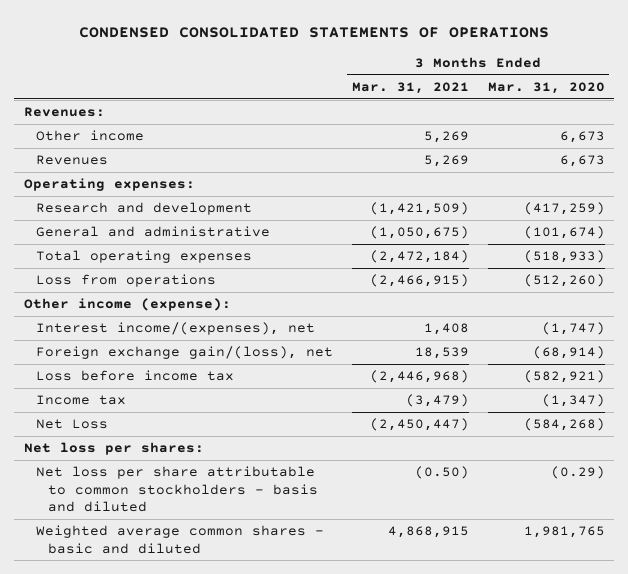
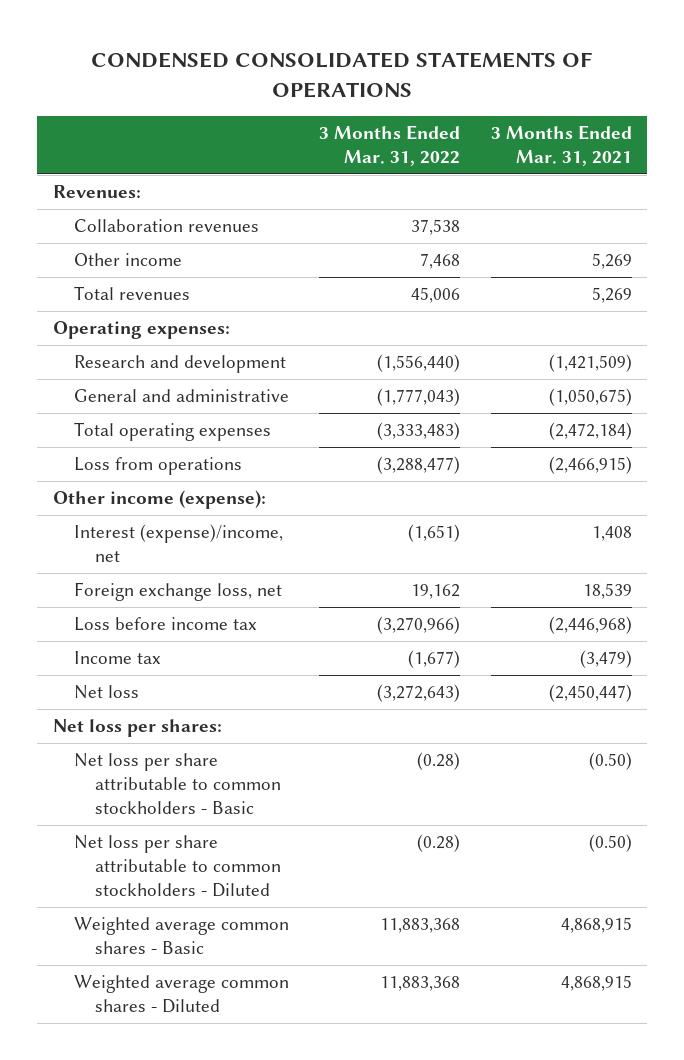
- | 3 Months Ended Mar. 31, 2021 | 3 Months Ended Mar. 31, 2020
+ | 3 Months Ended Mar. 31, 2022 | 3 Months Ended Mar. 31, 2021
+ Collaboration revenues | 37,538 |
- Revenues | 5,269 | 6,673
+ Total revenues | 45,006 | 5,269
- Interest income/(expenses), net | 1,408 | (1,747)
- Foreign exchange gain/(loss), net | 18,539 | (68,914)
+ Interest (expense)/income, net | (1,651) | 1,408
+ Foreign exchange loss, net | 19,162 | 18,539
- Net Loss | (2,450,447) | (584,268)
+ Net loss | (3,272,643) | (2,450,447)
- Net loss per share attributable to common stockholders - basis and diluted | (0.50) | (0.29)
- Weighted average common shares - basic and diluted | 4,868,915 | 1,981,765
+ Net loss per share attributable to common stockholders - Basic | (0.28) | (0.50)
+ Net loss per share attributable to common stockholders - Diluted | (0.28) | (0.50)
+ Weighted average common shares - Basic | 11,883,368 | 4,868,915
+ Weighted average common shares - Diluted | 11,883,368 | 4,868,915

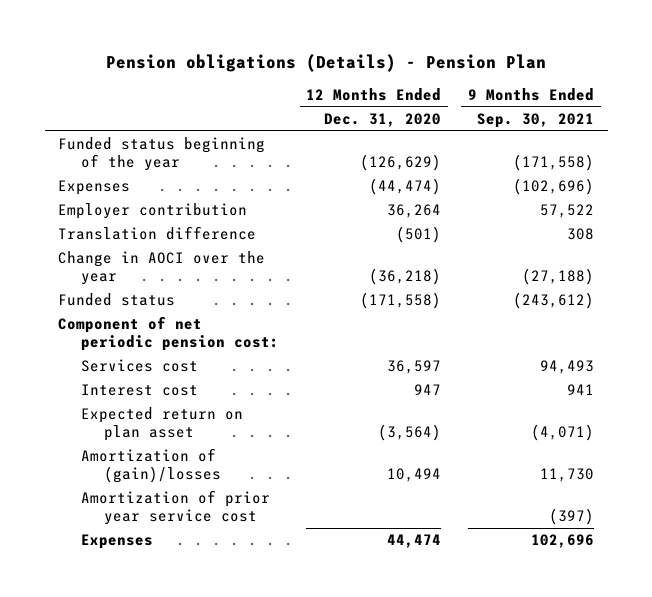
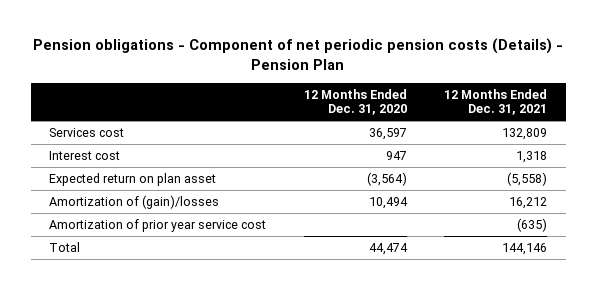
- Pension obligations (Details) - Pension Plan
+ Pension obligations - Component of net periodic pension costs (Details) - Pension Plan
- | 12 Months Ended Dec. 31, 2020 | 9 Months Ended Sep. 30, 2021
+ | 12 Months Ended Dec. 31, 2020 | 12 Months Ended Dec. 31, 2021
- Funded status beginning of the year | (126,629) | (171,558)
- Expenses | (44,474) | (102,696)
- Employer contribution | 36,264 | 57,522
- Translation difference | (501) | 308
- Change in AOCI over the year | (36,218) | (27,188)
- Funded status | (171,558) | (243,612)
- Component of net periodic pension cost:
- Expenses | 44,474 | 102,696
+ Total | 44,474 | 144,146

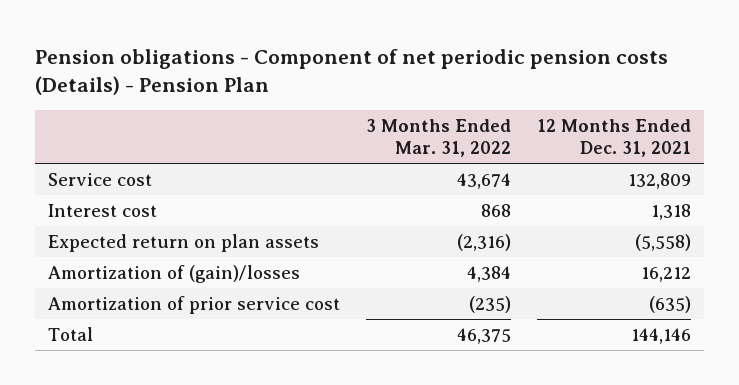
- | 12 Months Ended Dec. 31, 2020 | 12 Months Ended Dec. 31, 2021
+ | 3 Months Ended Mar. 31, 2022 | 12 Months Ended Dec. 31, 2021
- Services cost | 36,597 | 132,809
+ Service cost | 43,674 | 132,809
- Expected return on plan asset | (3,564) | (5,558)
+ Expected return on plan assets | (2,316) | (5,558)
- Amortization of prior year service cost | | (635)
+ Amortization of prior service cost | (235) | (635)

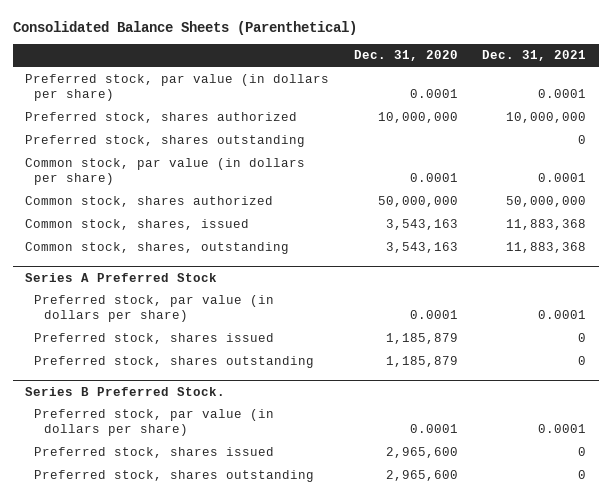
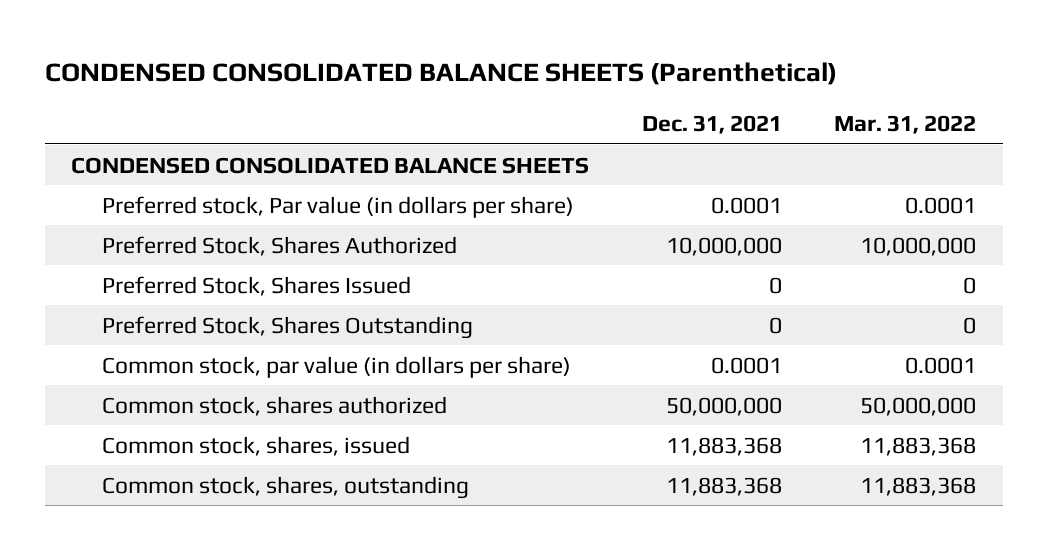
- Consolidated Balance Sheets (Parenthetical)
+ CONDENSED CONSOLIDATED BALANCE SHEETS (Parenthetical)
- | Dec. 31, 2020 | Dec. 31, 2021
+ | Dec. 31, 2021 | Mar. 31, 2022
- Preferred stock, par value (in dollars per share) | 0.0001 | 0.0001
- Preferred stock, shares authorized | 10,000,000 | 10,000,000
- Preferred stock, shares outstanding | | 0
+ CONDENSED CONSOLIDATED BALANCE SHEETS
+ Preferred stock, Par value (in dollars per share) | 0.0001 | 0.0001
+ Preferred Stock, Shares Authorized | 10,000,000 | 10,000,000
+ Preferred Stock, Shares Issued | 0 | 0
+ Preferred Stock, Shares Outstanding | 0 | 0
- Series A Preferred Stock
- Preferred stock, par value (in dollars per share) | 0.0001 | 0.0001
- Preferred stock, shares issued | 1,185,879 | 0
- Preferred stock, shares outstanding | 1,185,879 | 0
- Series B Preferred Stock.
- Preferred stock, par value (in dollars per share) | 0.0001 | 0.0001
- Preferred stock, shares issued | 2,965,600 | 0
- Preferred stock, shares outstanding | 2,965,600 | 0

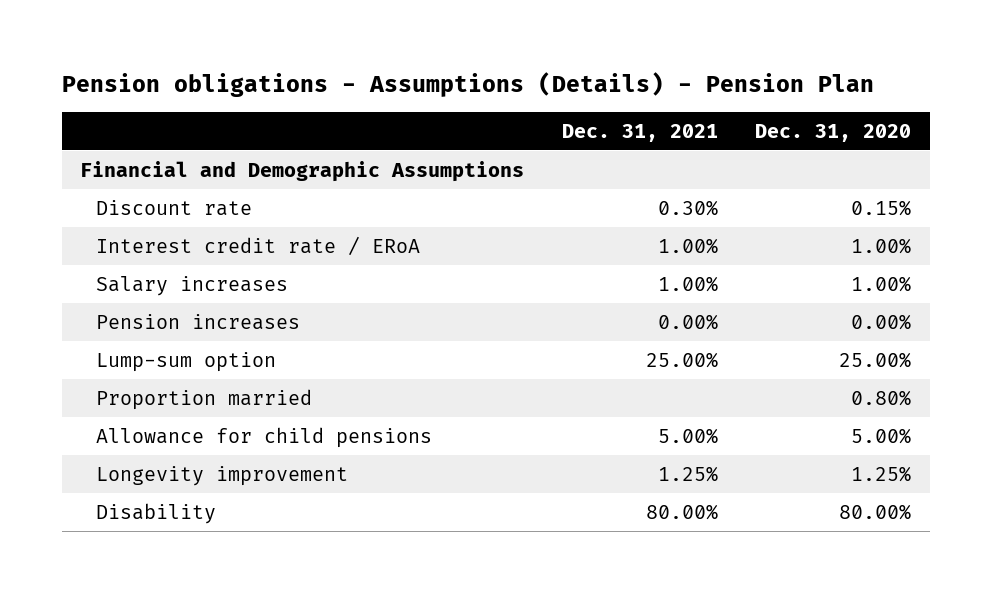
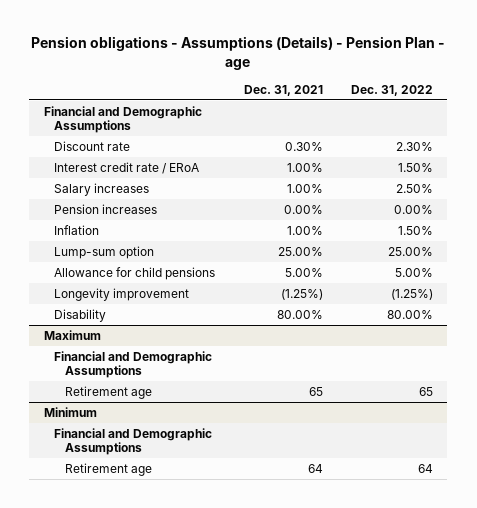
- Pension obligations - Assumptions (Details) - Pension Plan
+ Pension obligations - Assumptions (Details) - Pension Plan - age
- | Dec. 31, 2021 | Dec. 31, 2020
+ | Dec. 31, 2021 | Dec. 31, 2022
+ Inflation | 1.00% | 1.50%
- Proportion married | | 0.80%
- Longevity improvement | 1.25% | 1.25%
+ Longevity improvement | (1.25%) | (1.25%)
+ Maximum
+ Financial and Demographic Assumptions
+ Retirement age | 65 | 65
+ Minimum
+ Financial and Demographic Assumptions
+ Retirement age | 64 | 64

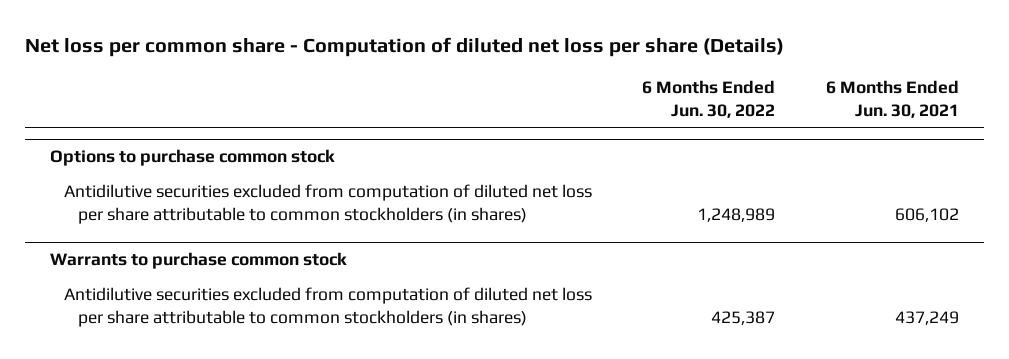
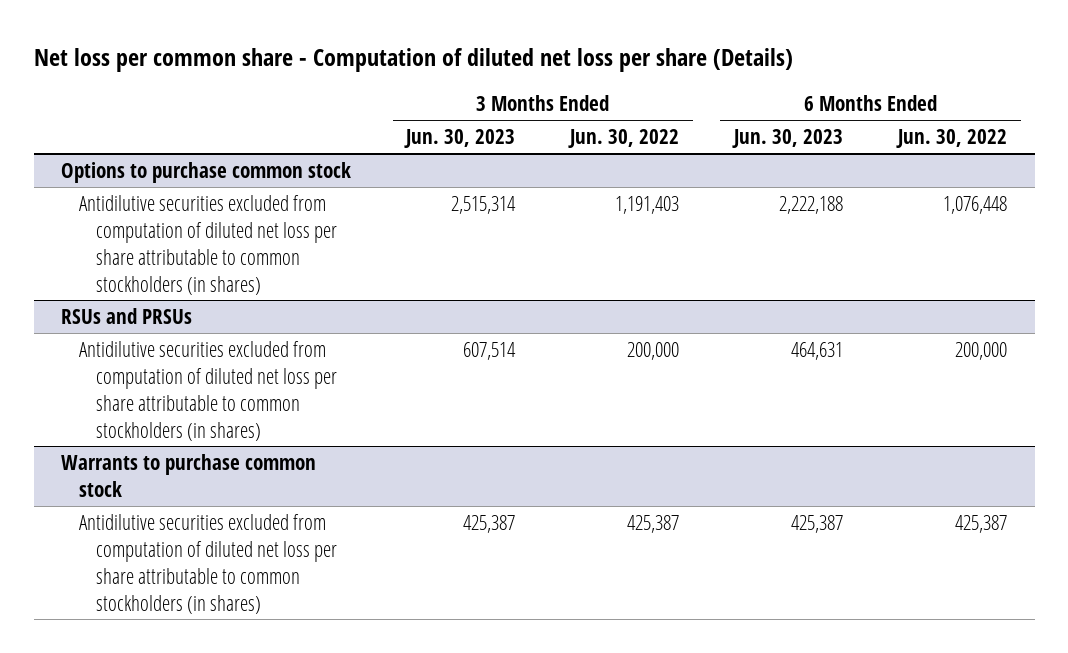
- | 6 Months Ended Jun. 30, 2022 | 6 Months Ended Jun. 30, 2021
+ | 3 Months Ended Jun. 30, 2023 | 3 Months Ended Jun. 30, 2022 | 6 Months Ended Jun. 30, 2023 | 6 Months Ended Jun. 30, 2022
@ Options to purchase common stock
- Antidilutive securities excluded from computation of diluted net loss per share attributable to common stockholders (in shares) | 1,248,989 | 606,102
+ Antidilutive securities excluded from computation of diluted net loss per share attributable to common stockholders (in shares) | 2,515,314 | 1,191,403 | 2,222,188 | 1,076,448
+ RSUs and PRSUs
+ Antidilutive securities excluded from computation of diluted net loss per share attributable to common stockholders (in shares) | 607,514 | 200,000 | 464,631 | 200,000

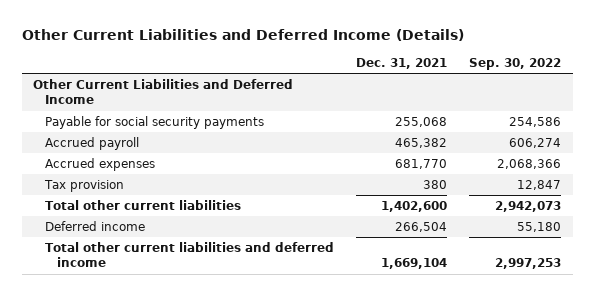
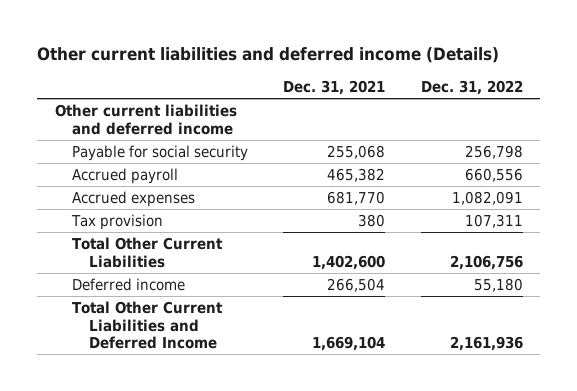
- Other Current Liabilities and Deferred Income (Details)
+ Other current liabilities and deferred income (Details)
- | Dec. 31, 2021 | Sep. 30, 2022
+ | Dec. 31, 2021 | Dec. 31, 2022
- Other Current Liabilities and Deferred Income
- Payable for social security payments | 255,068 | 254,586
+ Other current liabilities and deferred income
+ Payable for social security | 255,068 | 256,798
- Total other current liabilities | 1,402,600 | 2,942,073
+ Total Other Current Liabilities | 1,402,600 | 2,106,756
- Total other current liabilities and deferred income | 1,669,104 | 2,997,253
+ Total Other Current Liabilities and Deferred Income | 1,669,104 | 2,161,936

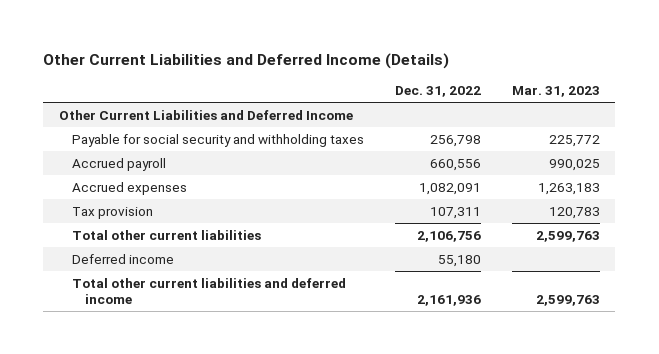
- Other current liabilities and deferred income (Details)
+ Other Current Liabilities and Deferred Income (Details)
- | Dec. 31, 2021 | Dec. 31, 2022
+ | Dec. 31, 2022 | Mar. 31, 2023
- Other current liabilities and deferred income
- Payable for social security | 255,068 | 256,798
+ Other Current Liabilities and Deferred Income
+ Payable for social security and withholding taxes | 256,798 | 225,772
- Total Other Current Liabilities | 1,402,600 | 2,106,756
+ Total other current liabilities | 2,106,756 | 2,599,763
- Total Other Current Liabilities and Deferred Income | 1,669,104 | 2,161,936
+ Total other current liabilities and deferred income | 2,161,936 | 2,599,763

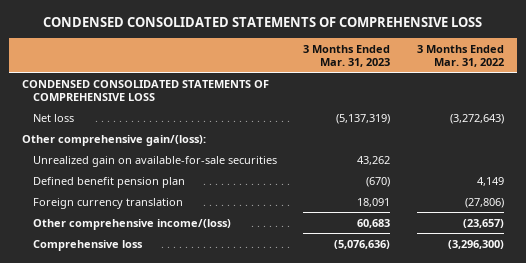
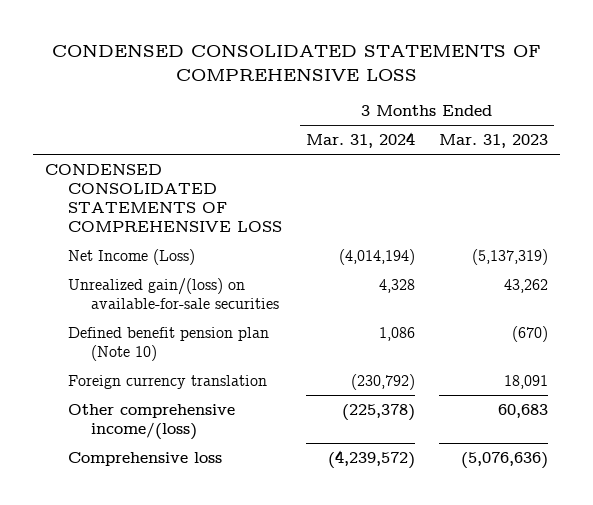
- | 3 Months Ended Mar. 31, 2023 | 3 Months Ended Mar. 31, 2022
+ | 3 Months Ended Mar. 31, 2024 | 3 Months Ended Mar. 31, 2023
- Net loss | (5,137,319) | (3,272,643)
- Other comprehensive gain/(loss):
- Unrealized gain on available-for-sale securities | 43,262 |
- Defined benefit pension plan | (670) | 4,149
+ Net Income (Loss) | (4,014,194) | (5,137,319)
+ Unrealized gain/(loss) on available-for-sale securities | 4,328 | 43,262
+ Defined benefit pension plan (Note 10) | 1,086 | (670)

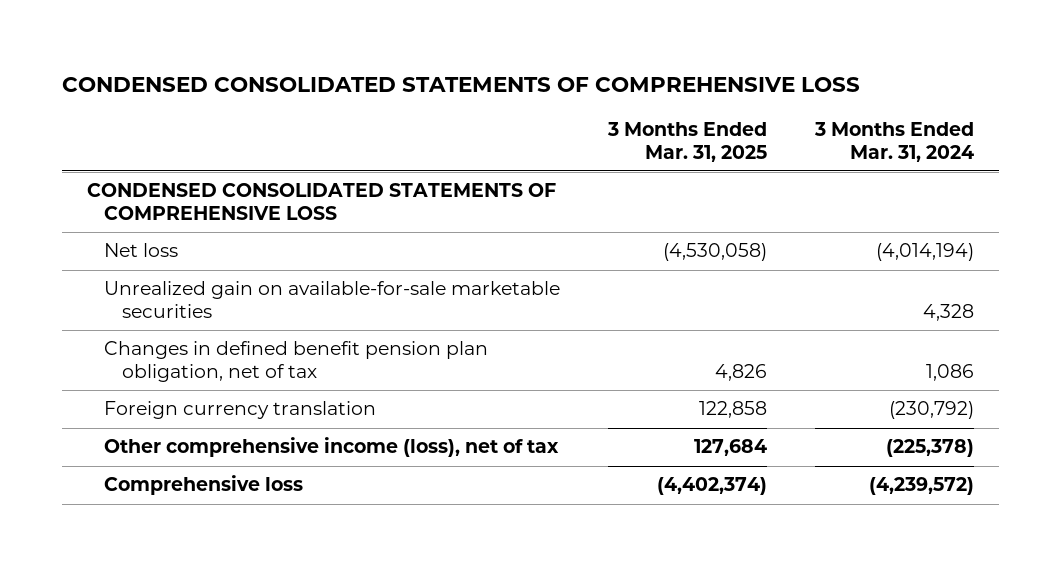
- | 3 Months Ended Mar. 31, 2024 | 3 Months Ended Mar. 31, 2023
+ | 3 Months Ended Mar. 31, 2025 | 3 Months Ended Mar. 31, 2024
- Net Income (Loss) | (4,014,194) | (5,137,319)
- Unrealized gain/(loss) on available-for-sale securities | 4,328 | 43,262
- Defined benefit pension plan (Note 10) | 1,086 | (670)
+ Net loss | (4,530,058) | (4,014,194)
+ Unrealized gain on available-for-sale marketable securities | | 4,328
+ Changes in defined benefit pension plan obligation, net of tax | 4,826 | 1,086
- Other comprehensive income/(loss) | (225,378) | 60,683
+ Other comprehensive income (loss), net of tax | 127,684 | (225,378)

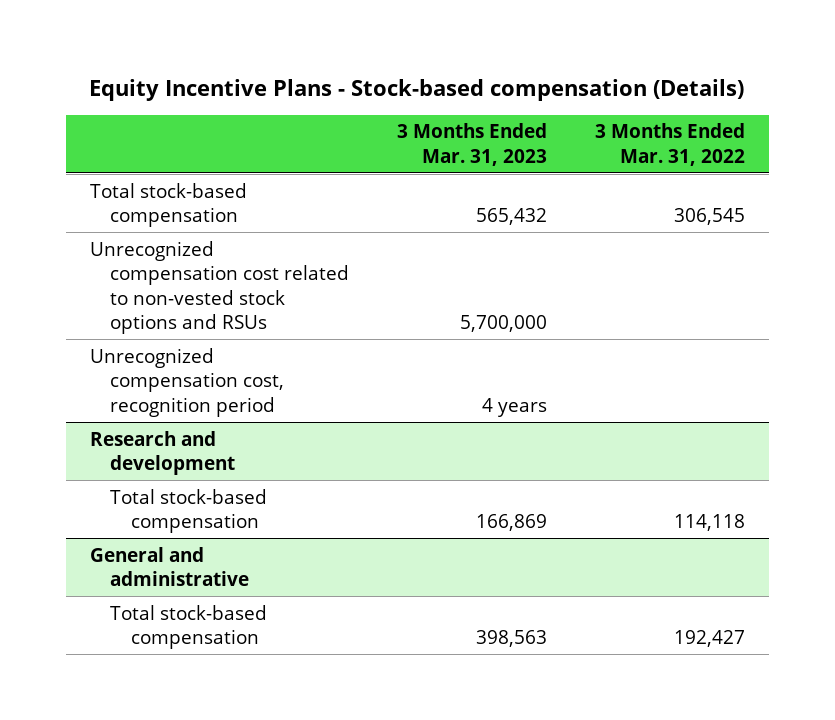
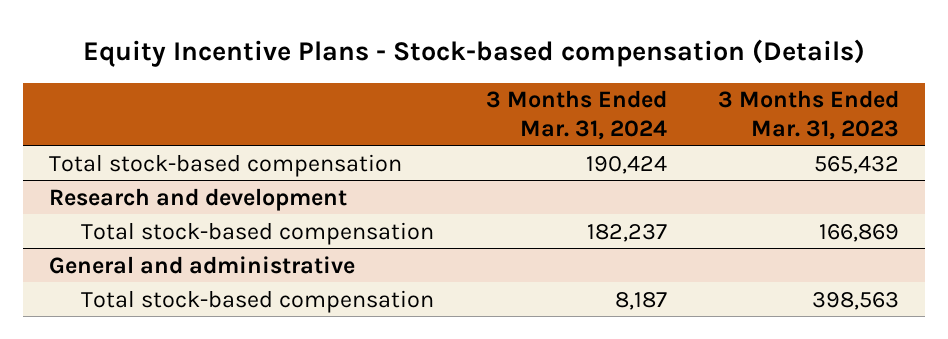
- | 3 Months Ended Mar. 31, 2023 | 3 Months Ended Mar. 31, 2022
+ | 3 Months Ended Mar. 31, 2024 | 3 Months Ended Mar. 31, 2023
- Unrecognized compensation cost related to non-vested stock options and RSUs | 5,700,000 |
- Unrecognized compensation cost, recognition period | 4 years |

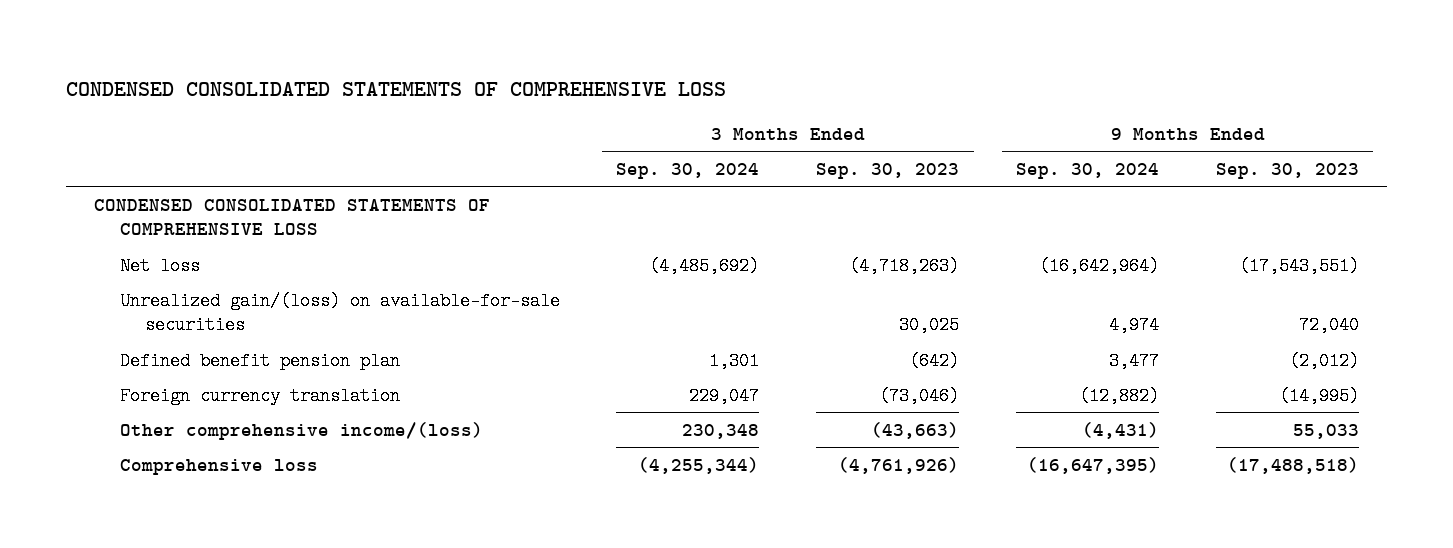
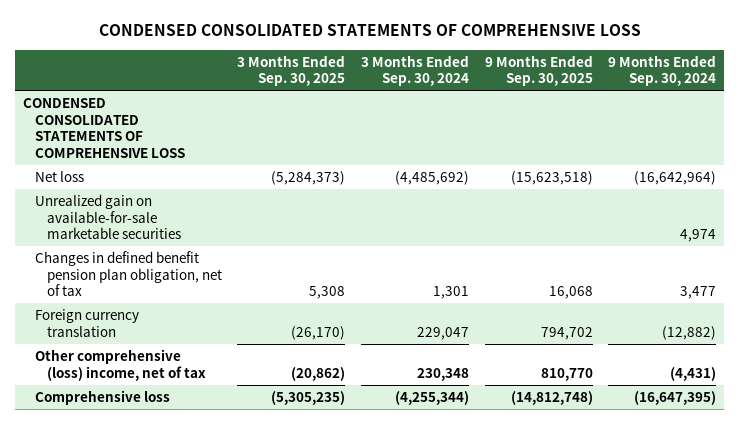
- | 3 Months Ended Sep. 30, 2024 | 3 Months Ended Sep. 30, 2023 | 9 Months Ended Sep. 30, 2024 | 9 Months Ended Sep. 30, 2023
+ | 3 Months Ended Sep. 30, 2025 | 3 Months Ended Sep. 30, 2024 | 9 Months Ended Sep. 30, 2025 | 9 Months Ended Sep. 30, 2024
- Unrealized gain/(loss) on available-for-sale securities | | 30,025 | 4,974 | 72,040
- Defined benefit pension plan | 1,301 | (642) | 3,477 | (2,012)
+ Unrealized gain on available-for-sale marketable securities | | | | 4,974
+ Changes in defined benefit pension plan obligation, net of tax | 5,308 | 1,301 | 16,068 | 3,477
- Other comprehensive income/(loss) | 230,348 | (43,663) | (4,431) | 55,033
+ Other comprehensive (loss) income, net of tax | (20,862) | 230,348 | 810,770 | (4,431)

